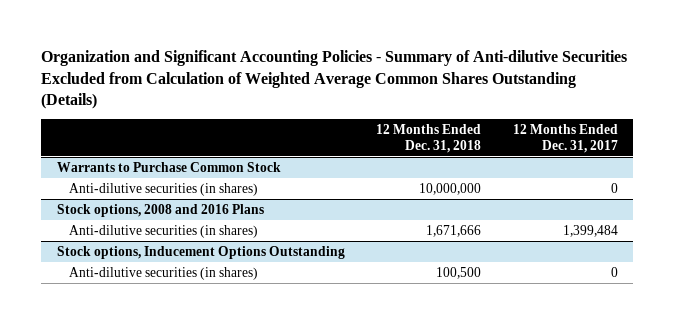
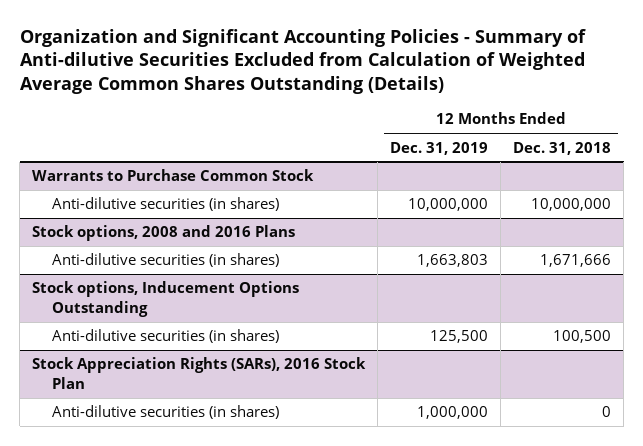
- | 12 Months Ended Dec. 31, 2018 | 12 Months Ended Dec. 31, 2017
+ | 12 Months Ended Dec. 31, 2019 | 12 Months Ended Dec. 31, 2018
+ Stock Appreciation Rights (SARs), 2016 Stock Plan
+ Anti-dilutive securities (in shares) | 1,000,000 | 0

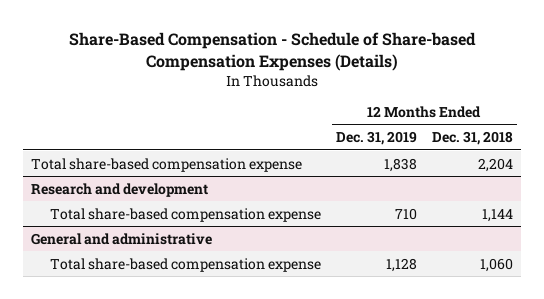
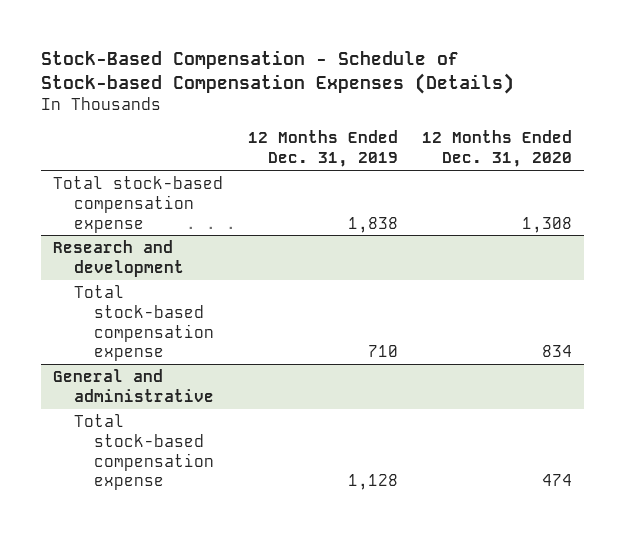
- Share-Based Compensation - Schedule of Share-based Compensation Expenses (Details)
+ Stock-Based Compensation - Schedule of Stock-based Compensation Expenses (Details)
- | 12 Months Ended Dec. 31, 2019 | 12 Months Ended Dec. 31, 2018
+ | 12 Months Ended Dec. 31, 2019 | 12 Months Ended Dec. 31, 2020
- Total share-based compensation expense | 1,838 | 2,204
+ Total stock-based compensation expense | 1,838 | 1,308
@ Research and development
- Total share-based compensation expense | 710 | 1,144
+ Total stock-based compensation expense | 710 | 834
@ General and administrative
- Total share-based compensation expense | 1,128 | 1,060
+ Total stock-based compensation expense | 1,128 | 474

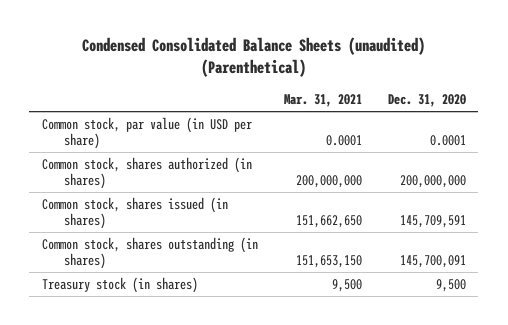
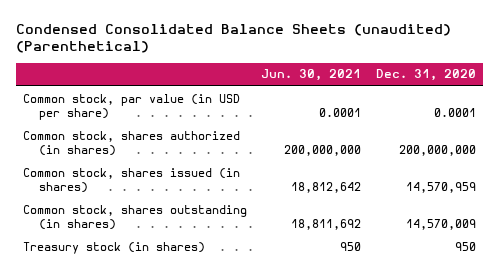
- | Mar. 31, 2021 | Dec. 31, 2020
+ | Jun. 30, 2021 | Dec. 31, 2020
- Common stock, shares issued (in shares) | 151,662,650 | 145,709,591
- Common stock, shares outstanding (in shares) | 151,653,150 | 145,700,091
- Treasury stock (in shares) | 9,500 | 9,500
+ Common stock, shares issued (in shares) | 18,812,642 | 14,570,959
+ Common stock, shares outstanding (in shares) | 18,811,692 | 14,570,009
+ Treasury stock (in shares) | 950 | 950

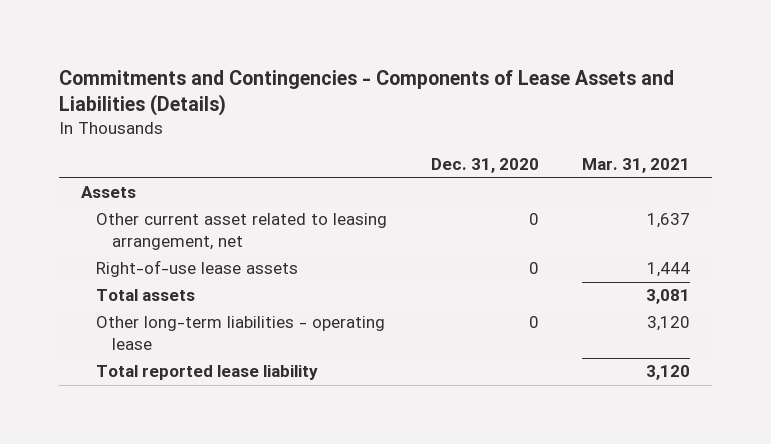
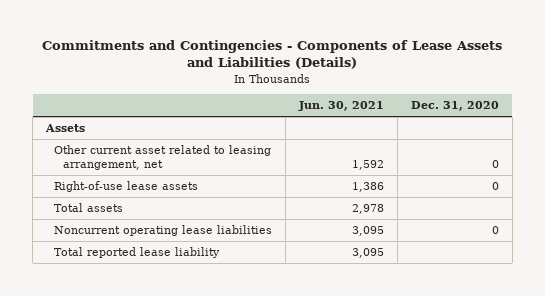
- | Dec. 31, 2020 | Mar. 31, 2021
+ | Jun. 30, 2021 | Dec. 31, 2020
- Other long-term liabilities - operating lease | 0 | 3,120
+ Noncurrent operating lease liabilities | 3,095 | 0

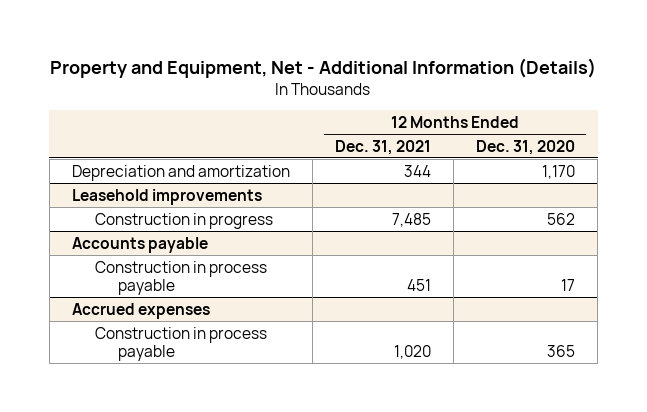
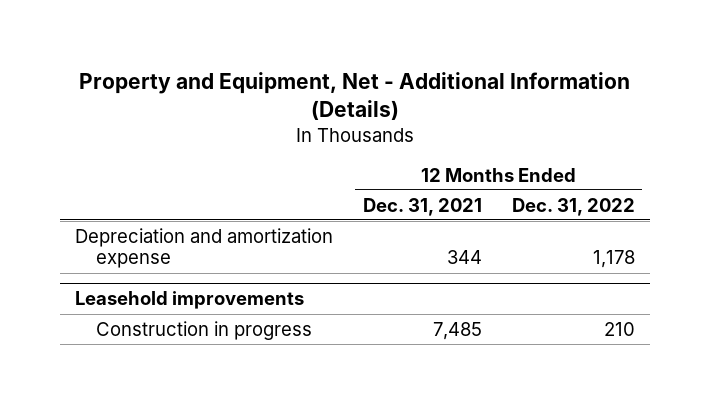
- | 12 Months Ended Dec. 31, 2021 | 12 Months Ended Dec. 31, 2020
+ | 12 Months Ended Dec. 31, 2021 | 12 Months Ended Dec. 31, 2022
- Depreciation and amortization | 344 | 1,170
+ Depreciation and amortization expense | 344 | 1,178
- Accounts payable
- Construction in process payable | 451 | 17
- Accrued expenses
- Construction in process payable | 1,020 | 365

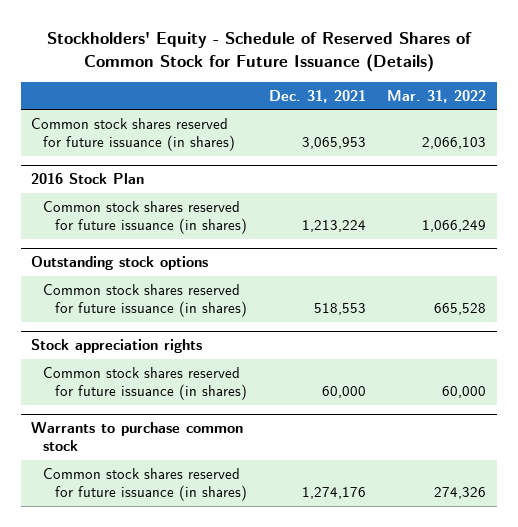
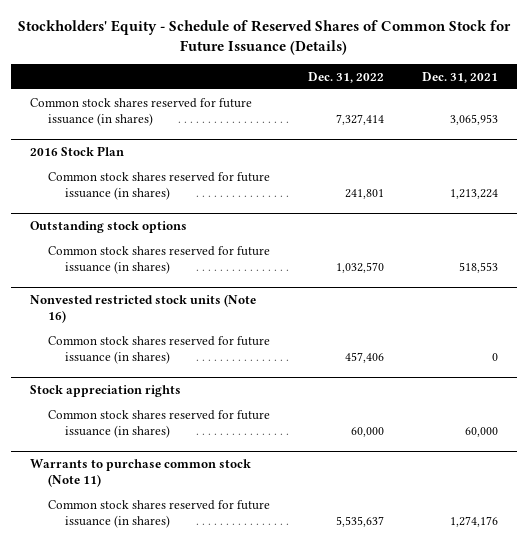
- | Dec. 31, 2021 | Mar. 31, 2022
+ | Dec. 31, 2022 | Dec. 31, 2021
+ Nonvested restricted stock units (Note 16)
+ Common stock shares reserved for future issuance (in shares) | 457,406 | 0
- Warrants to purchase common stock
+ Warrants to purchase common stock (Note 11)

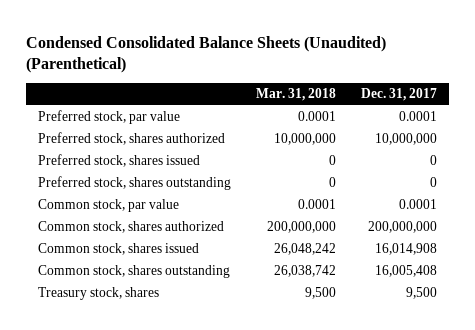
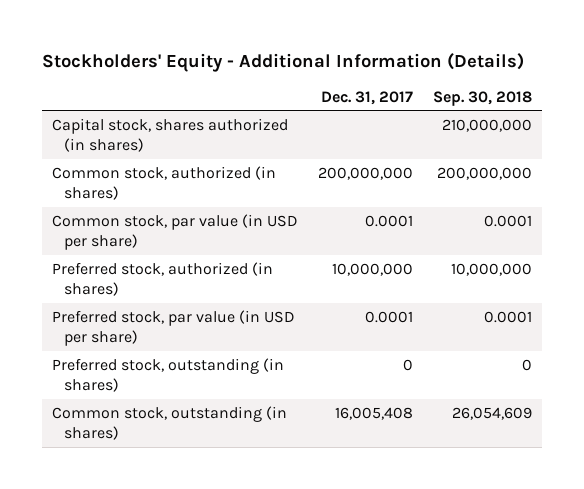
- Condensed Consolidated Balance Sheets (Unaudited) (Parenthetical)
+ Stockholders' Equity - Additional Information (Details)
- | Mar. 31, 2018 | Dec. 31, 2017
+ | Dec. 31, 2017 | Sep. 30, 2018
- Preferred stock, par value | 0.0001 | 0.0001
- Preferred stock, shares authorized | 10,000,000 | 10,000,000
- Preferred stock, shares issued | 0 | 0
- Preferred stock, shares outstanding | 0 | 0
- Common stock, par value | 0.0001 | 0.0001
- Common stock, shares authorized | 200,000,000 | 200,000,000
- Common stock, shares issued | 26,048,242 | 16,014,908
- Common stock, shares outstanding | 26,038,742 | 16,005,408
- Treasury stock, shares | 9,500 | 9,500
+ Capital stock, shares authorized (in shares) | | 210,000,000
+ Common stock, authorized (in shares) | 200,000,000 | 200,000,000
+ Common stock, par value (in USD per share) | 0.0001 | 0.0001
+ Preferred stock, authorized (in shares) | 10,000,000 | 10,000,000
+ Preferred stock, par value (in USD per share) | 0.0001 | 0.0001
+ Preferred stock, outstanding (in shares) | 0 | 0
+ Common stock, outstanding (in shares) | 16,005,408 | 26,054,609

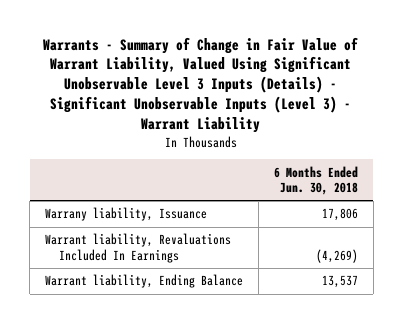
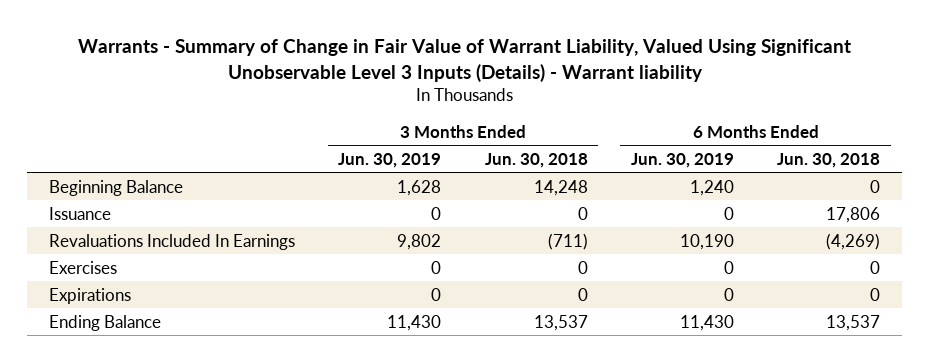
- Warrants - Summary of Change in Fair Value of Warrant Liability, Valued Using Significant Unobservable Level 3 Inputs (Details) - Significant Unobservable Inputs (Level 3) - Warrant Liability
+ Warrants - Summary of Change in Fair Value of Warrant Liability, Valued Using Significant Unobservable Level 3 Inputs (Details) - Warrant liability
- | 6 Months Ended Jun. 30, 2018
+ | 3 Months Ended Jun. 30, 2019 | 3 Months Ended Jun. 30, 2018 | 6 Months Ended Jun. 30, 2019 | 6 Months Ended Jun. 30, 2018
- Warrany liability, Issuance | 17,806
- Warrant liability, Revaluations Included In Earnings | (4,269)
- Warrant liability, Ending Balance | 13,537
+ Beginning Balance | 1,628 | 14,248 | 1,240 | 0
+ Issuance | 0 | 0 | 0 | 17,806
+ Revaluations Included In Earnings | 9,802 | (711) | 10,190 | (4,269)
+ Exercises | 0 | 0 | 0 | 0
+ Expirations | 0 | 0 | 0 | 0
+ Ending Balance | 11,430 | 13,537 | 11,430 | 13,537

